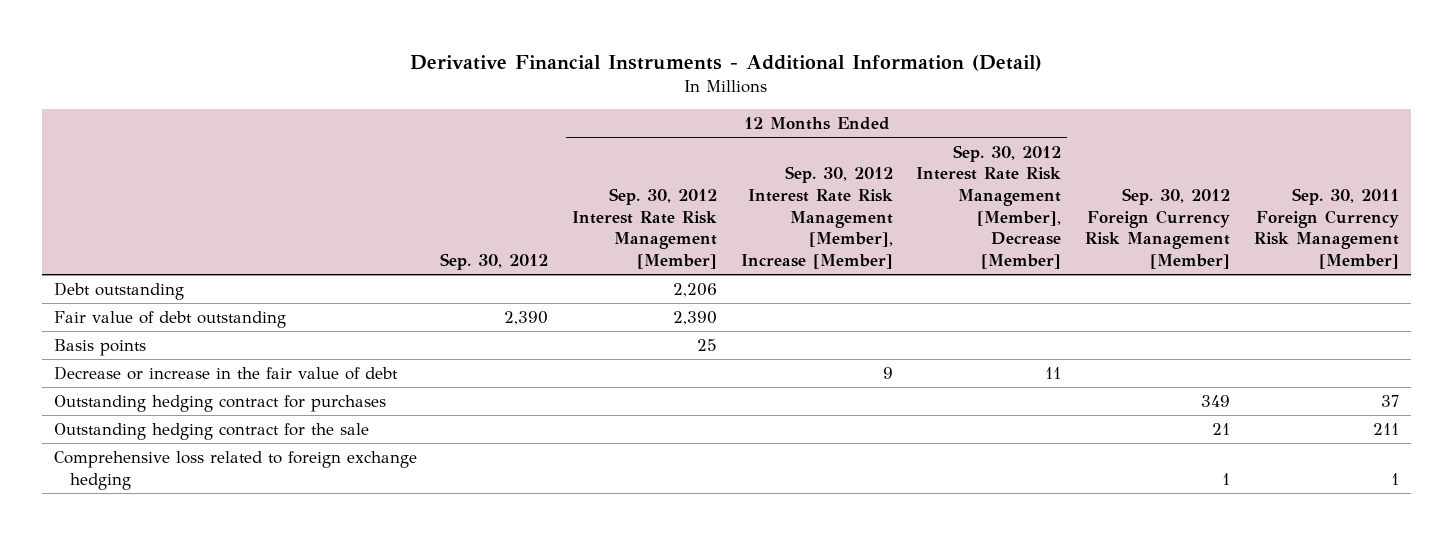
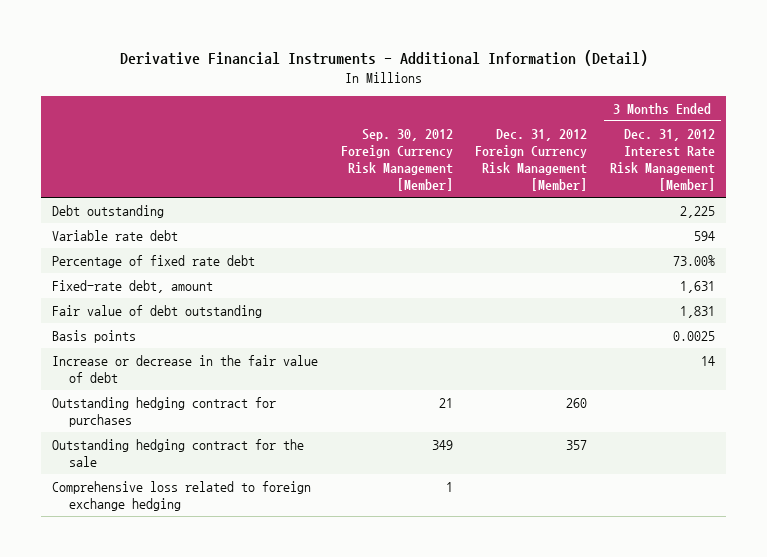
- | Sep. 30, 2012 | 12 Months Ended Sep. 30, 2012 Interest Rate Risk Management [Member] | 12 Months Ended Sep. 30, 2012 Interest Rate Risk Management [Member], Increase [Member] | 12 Months Ended Sep. 30, 2012 Interest Rate Risk Management [Member], Decrease [Member] | Sep. 30, 2012 Foreign Currency Risk Management [Member] | Sep. 30, 2011 Foreign Currency Risk Management [Member]
+ | Sep. 30, 2012 Foreign Currency Risk Management [Member] | Dec. 31, 2012 Foreign Currency Risk Management [Member] | 3 Months Ended Dec. 31, 2012 Interest Rate Risk Management [Member]
+ Variable rate debt | | | 594
+ Percentage of fixed rate debt | | | 73.00%
+ Fixed-rate debt, amount | | | 1,631
- Decrease or increase in the fair value of debt | | | 9 | 11 | |
- Outstanding hedging contract for purchases | | | | | 349 | 37
- Outstanding hedging contract for the sale | | | | | 21 | 211
+ Increase or decrease in the fair value of debt | | | 14
+ Outstanding hedging contract for purchases | 21 | 260 |
+ Outstanding hedging contract for the sale | 349 | 357 |

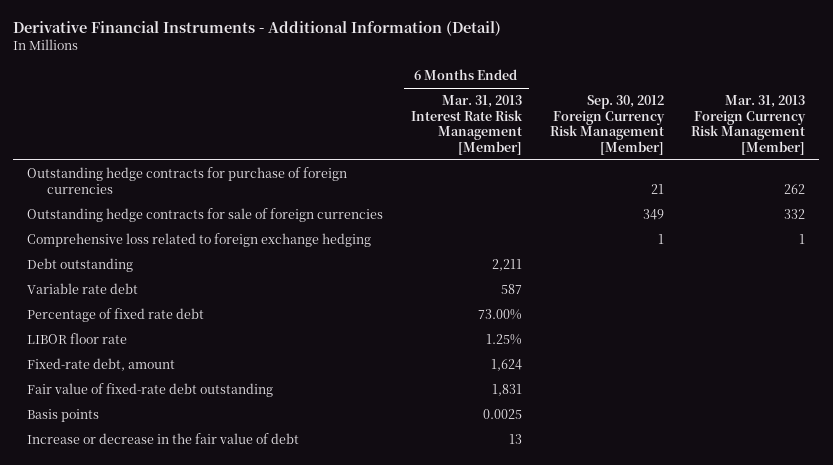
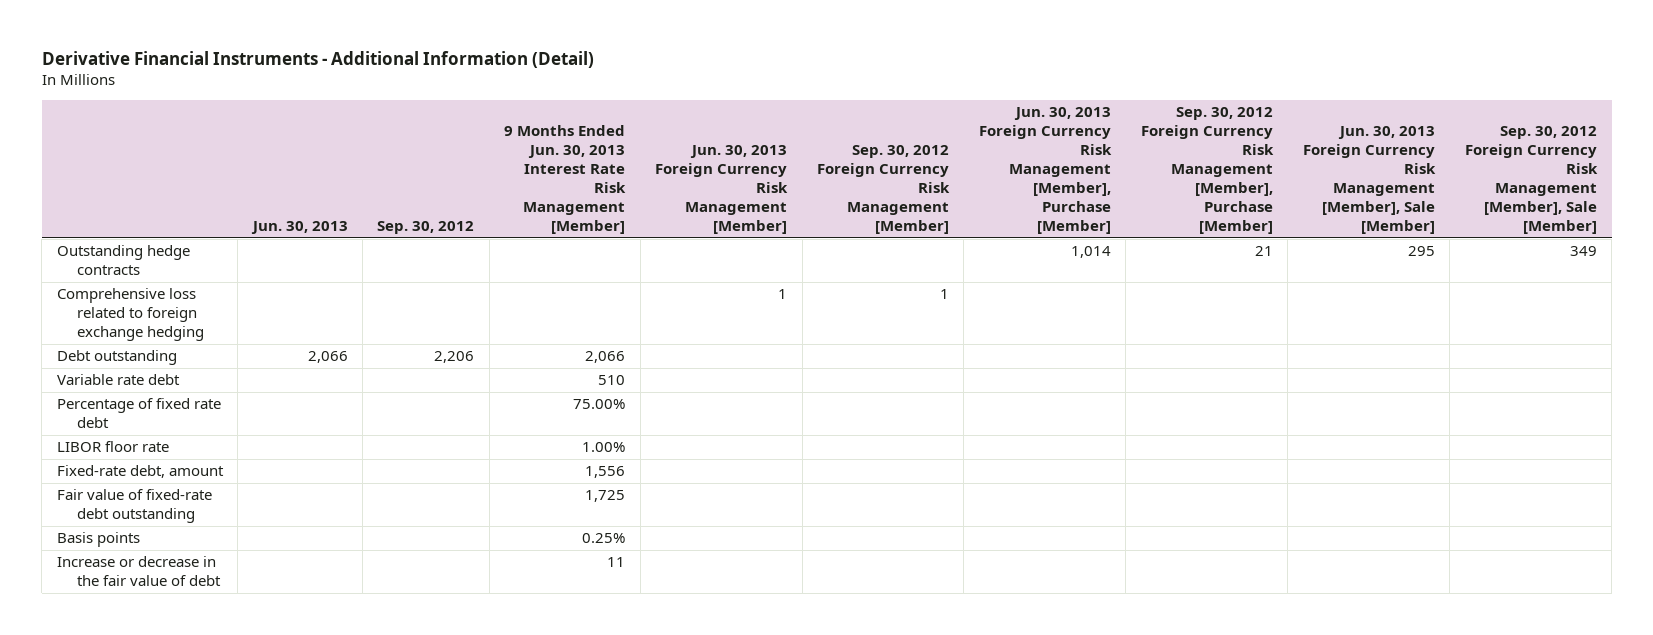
- | 6 Months Ended Mar. 31, 2013 Interest Rate Risk Management [Member] | Sep. 30, 2012 Foreign Currency Risk Management [Member] | Mar. 31, 2013 Foreign Currency Risk Management [Member]
+ | Jun. 30, 2013 | Sep. 30, 2012 | 9 Months Ended Jun. 30, 2013 Interest Rate Risk Management [Member] | Jun. 30, 2013 Foreign Currency Risk Management [Member] | Sep. 30, 2012 Foreign Currency Risk Management [Member] | Jun. 30, 2013 Foreign Currency Risk Management [Member], Purchase [Member] | Sep. 30, 2012 Foreign Currency Risk Management [Member], Purchase [Member] | Jun. 30, 2013 Foreign Currency Risk Management [Member], Sale [Member] | Sep. 30, 2012 Foreign Currency Risk Management [Member], Sale [Member]
- Outstanding hedge contracts for purchase of foreign currencies | | 21 | 262
- Outstanding hedge contracts for sale of foreign currencies | | 349 | 332
+ Outstanding hedge contracts | | | | | | 1,014 | 21 | 295 | 349

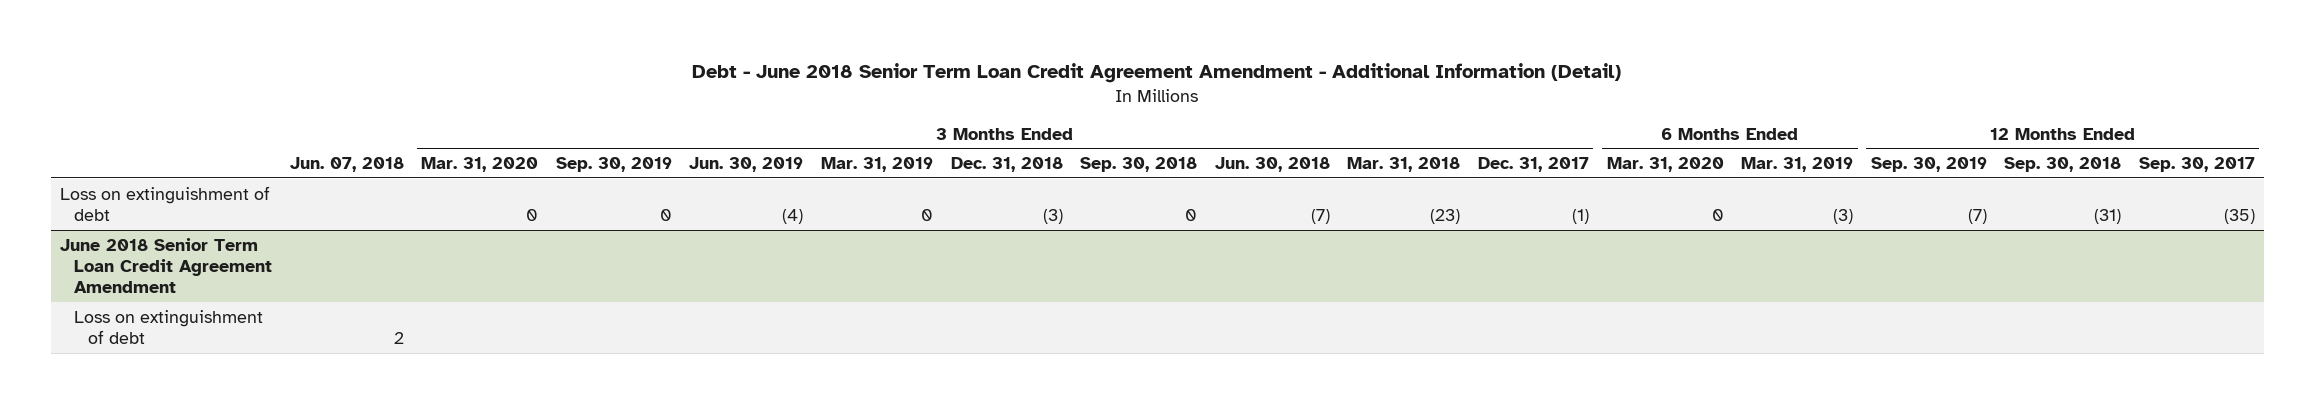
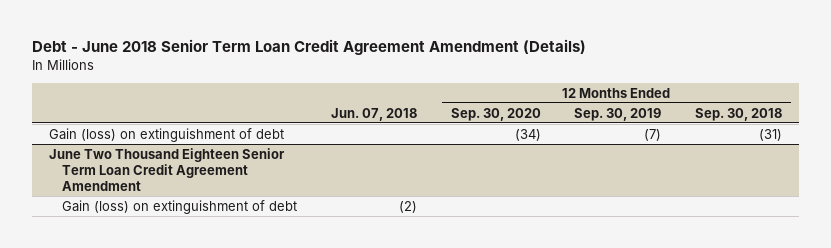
- Debt - June 2018 Senior Term Loan Credit Agreement Amendment - Additional Information (Detail)
+ Debt - June 2018 Senior Term Loan Credit Agreement Amendment (Details)
- | Jun. 07, 2018 | 3 Months Ended Mar. 31, 2020 | 3 Months Ended Sep. 30, 2019 | 3 Months Ended Jun. 30, 2019 | 3 Months Ended Mar. 31, 2019 | 3 Months Ended Dec. 31, 2018 | 3 Months Ended Sep. 30, 2018 | 3 Months Ended Jun. 30, 2018 | 3 Months Ended Mar. 31, 2018 | 3 Months Ended Dec. 31, 2017 | 6 Months Ended Mar. 31, 2020 | 6 Months Ended Mar. 31, 2019 | 12 Months Ended Sep. 30, 2019 | 12 Months Ended Sep. 30, 2018 | 12 Months Ended Sep. 30, 2017
+ | Jun. 07, 2018 | 12 Months Ended Sep. 30, 2020 | 12 Months Ended Sep. 30, 2019 | 12 Months Ended Sep. 30, 2018
- Loss on extinguishment of debt | | 0 | 0 | (4) | 0 | (3) | 0 | (7) | (23) | (1) | 0 | (3) | (7) | (31) | (35)
- June 2018 Senior Term Loan Credit Agreement Amendment
- Loss on extinguishment of debt | 2 | | | | | | | | | | | | | |
+ Gain (loss) on extinguishment of debt | | (34) | (7) | (31)
+ June Two Thousand Eighteen Senior Term Loan Credit Agreement Amendment
+ Gain (loss) on extinguishment of debt | (2) | | |

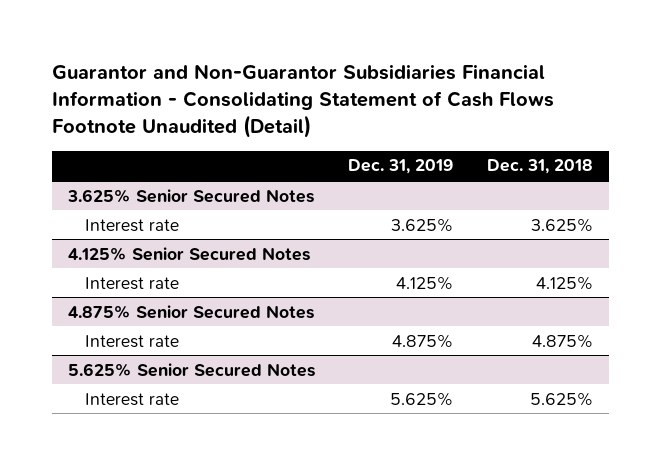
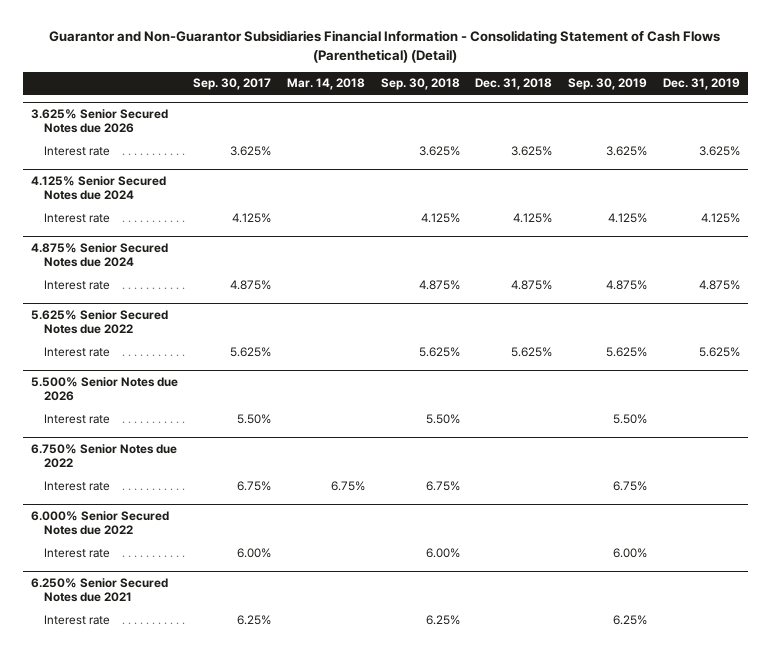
- Guarantor and Non-Guarantor Subsidiaries Financial Information - Consolidating Statement of Cash Flows Footnote Unaudited (Detail)
+ Guarantor and Non-Guarantor Subsidiaries Financial Information - Consolidating Statement of Cash Flows (Parenthetical) (Detail)
- | Dec. 31, 2019 | Dec. 31, 2018
+ | Sep. 30, 2017 | Mar. 14, 2018 | Sep. 30, 2018 | Dec. 31, 2018 | Sep. 30, 2019 | Dec. 31, 2019
- 3.625% Senior Secured Notes
+ 3.625% Senior Secured Notes due 2026
- 4.125% Senior Secured Notes
+ 4.125% Senior Secured Notes due 2024
- 4.875% Senior Secured Notes
+ 4.875% Senior Secured Notes due 2024
- 5.625% Senior Secured Notes
+ 5.625% Senior Secured Notes due 2022
+ 5.500% Senior Notes due 2026
+ Interest rate | 5.50% | | 5.50% | | 5.50% |
+ 6.750% Senior Notes due 2022
+ Interest rate | 6.75% | 6.75% | 6.75% | | 6.75% |
+ 6.000% Senior Secured Notes due 2022
+ Interest rate | 6.00% | | 6.00% | | 6.00% |
+ 6.250% Senior Secured Notes due 2021
+ Interest rate | 6.25% | | 6.25% | | 6.25% |

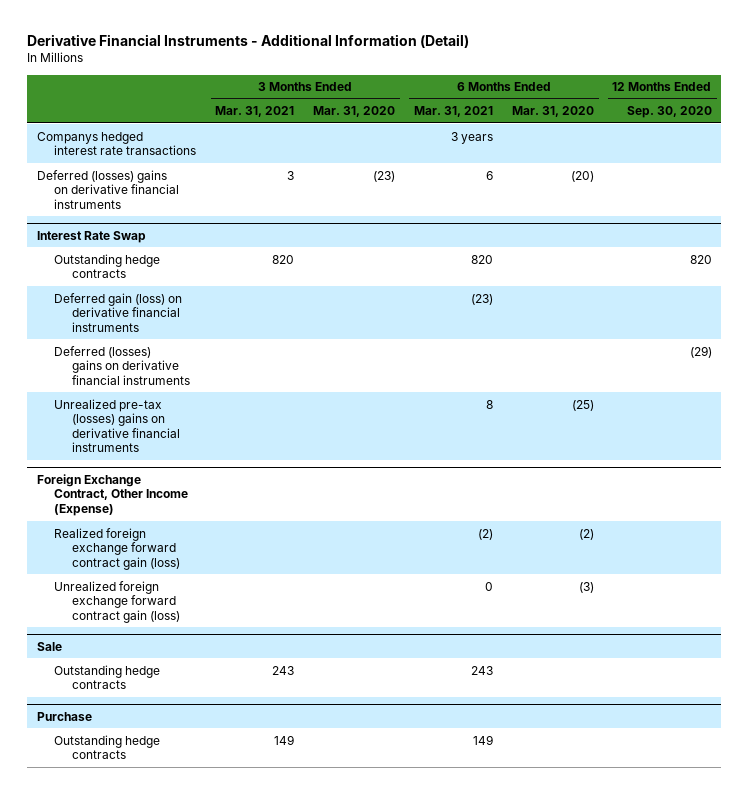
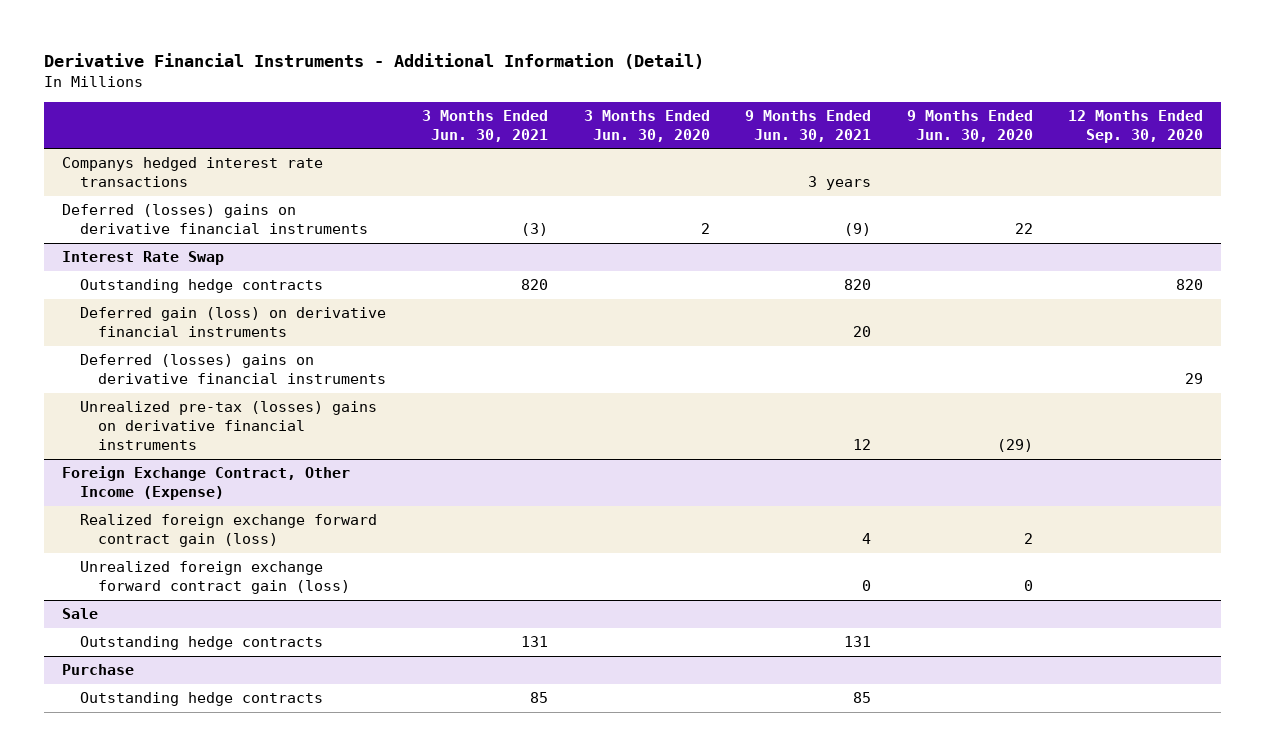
- | 3 Months Ended Mar. 31, 2021 | 3 Months Ended Mar. 31, 2020 | 6 Months Ended Mar. 31, 2021 | 6 Months Ended Mar. 31, 2020 | 12 Months Ended Sep. 30, 2020
+ | 3 Months Ended Jun. 30, 2021 | 3 Months Ended Jun. 30, 2020 | 9 Months Ended Jun. 30, 2021 | 9 Months Ended Jun. 30, 2020 | 12 Months Ended Sep. 30, 2020
@ Interest Rate Swap
- Deferred (losses) gains on derivative financial instruments | | | | | (29)
+ Deferred (losses) gains on derivative financial instruments | | | | | 29

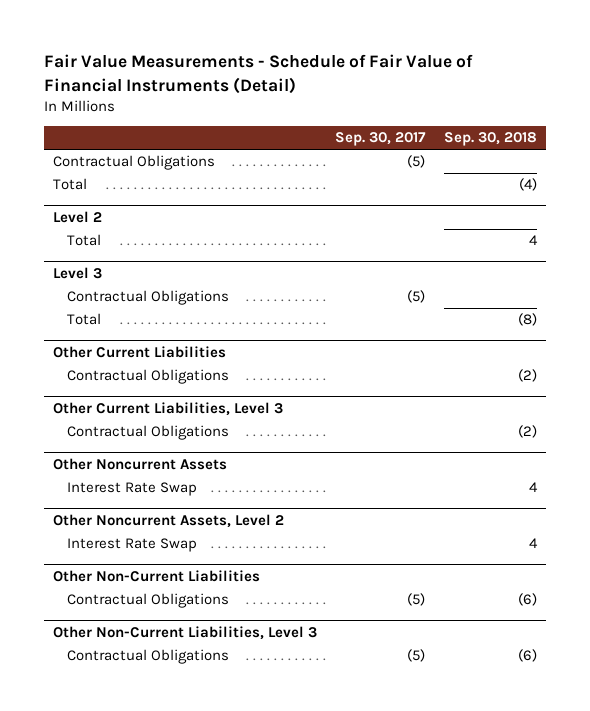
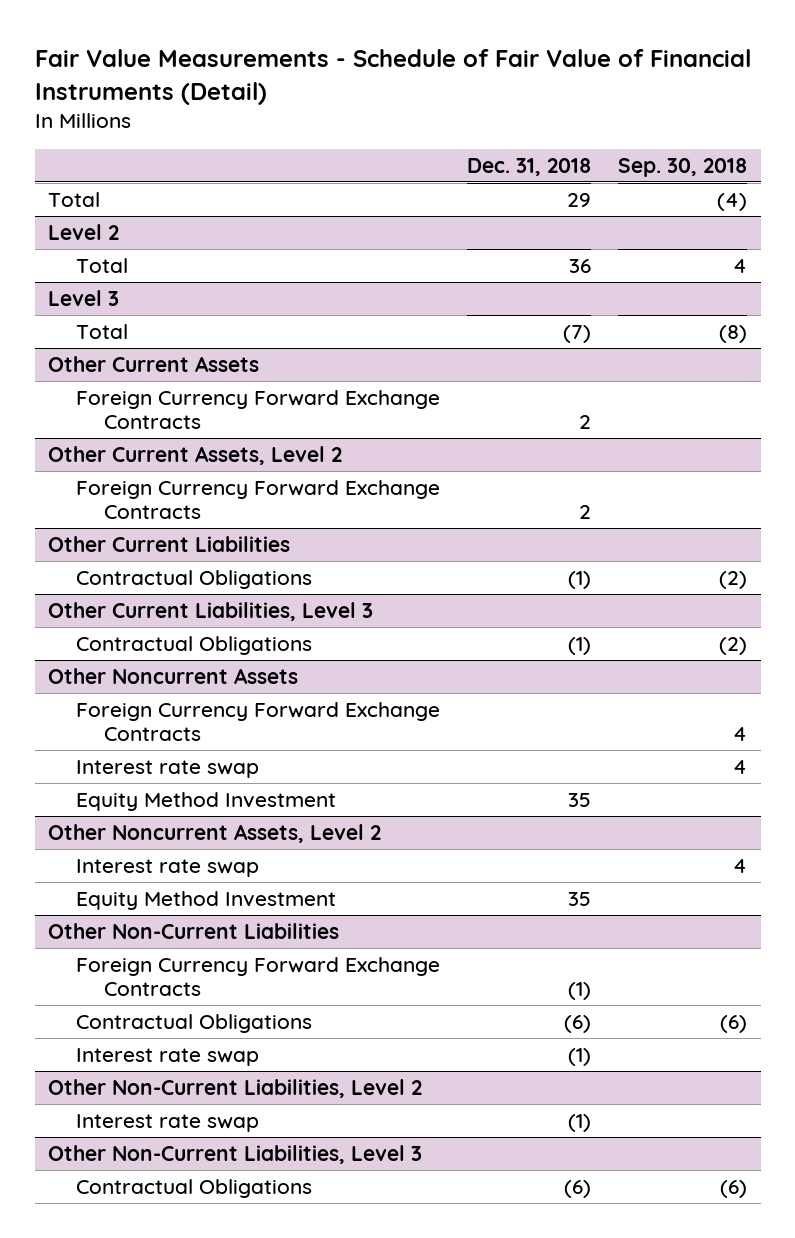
- | Sep. 30, 2017 | Sep. 30, 2018
+ | Dec. 31, 2018 | Sep. 30, 2018
- Contractual Obligations | (5) |
@ Level 3
- Contractual Obligations | (5) |
+ Other Current Assets
+ Foreign Currency Forward Exchange Contracts | 2 |
+ Other Current Assets, Level 2
+ Foreign Currency Forward Exchange Contracts | 2 |
@ Other Noncurrent Assets
- Interest Rate Swap | | 4
+ Foreign Currency Forward Exchange Contracts | | 4
+ Interest rate swap | | 4
+ Equity Method Investment | 35 |
@ Other Noncurrent Assets, Level 2
- Interest Rate Swap | | 4
+ Interest rate swap | | 4
+ Equity Method Investment | 35 |
@ Other Non-Current Liabilities
+ Foreign Currency Forward Exchange Contracts | (1) |
+ Interest rate swap | (1) |
+ Other Non-Current Liabilities, Level 2
+ Interest rate swap | (1) |

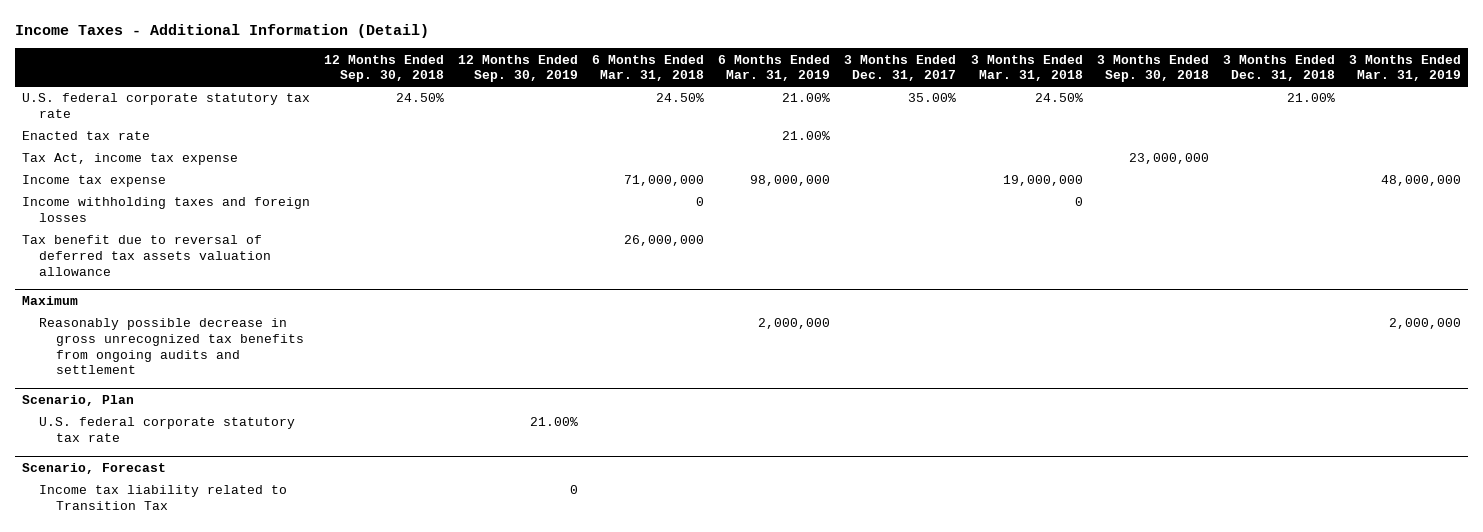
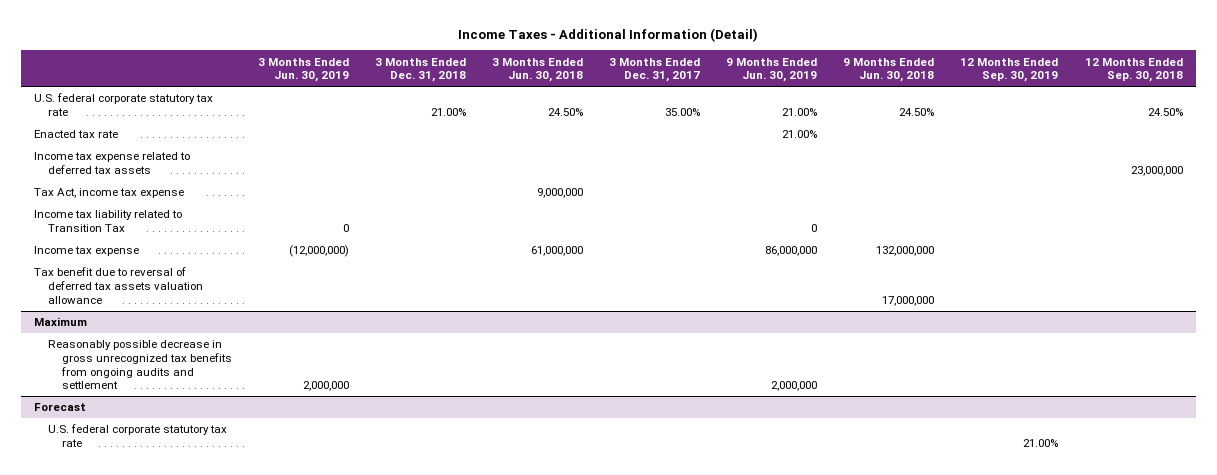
- | 12 Months Ended Sep. 30, 2018 | 12 Months Ended Sep. 30, 2019 | 6 Months Ended Mar. 31, 2018 | 6 Months Ended Mar. 31, 2019 | 3 Months Ended Dec. 31, 2017 | 3 Months Ended Mar. 31, 2018 | 3 Months Ended Sep. 30, 2018 | 3 Months Ended Dec. 31, 2018 | 3 Months Ended Mar. 31, 2019
+ | 3 Months Ended Jun. 30, 2019 | 3 Months Ended Dec. 31, 2018 | 3 Months Ended Jun. 30, 2018 | 3 Months Ended Dec. 31, 2017 | 9 Months Ended Jun. 30, 2019 | 9 Months Ended Jun. 30, 2018 | 12 Months Ended Sep. 30, 2019 | 12 Months Ended Sep. 30, 2018
+ Income tax expense related to deferred tax assets | | | | | | | | 23,000,000
+ Income tax liability related to Transition Tax | 0 | | | | 0 | | |
- Income withholding taxes and foreign losses | | | 0 | | | 0 | | |
- Scenario, Plan
+ Forecast
- Scenario, Forecast
- Income tax liability related to Transition Tax | | 0 | | | | | | |

